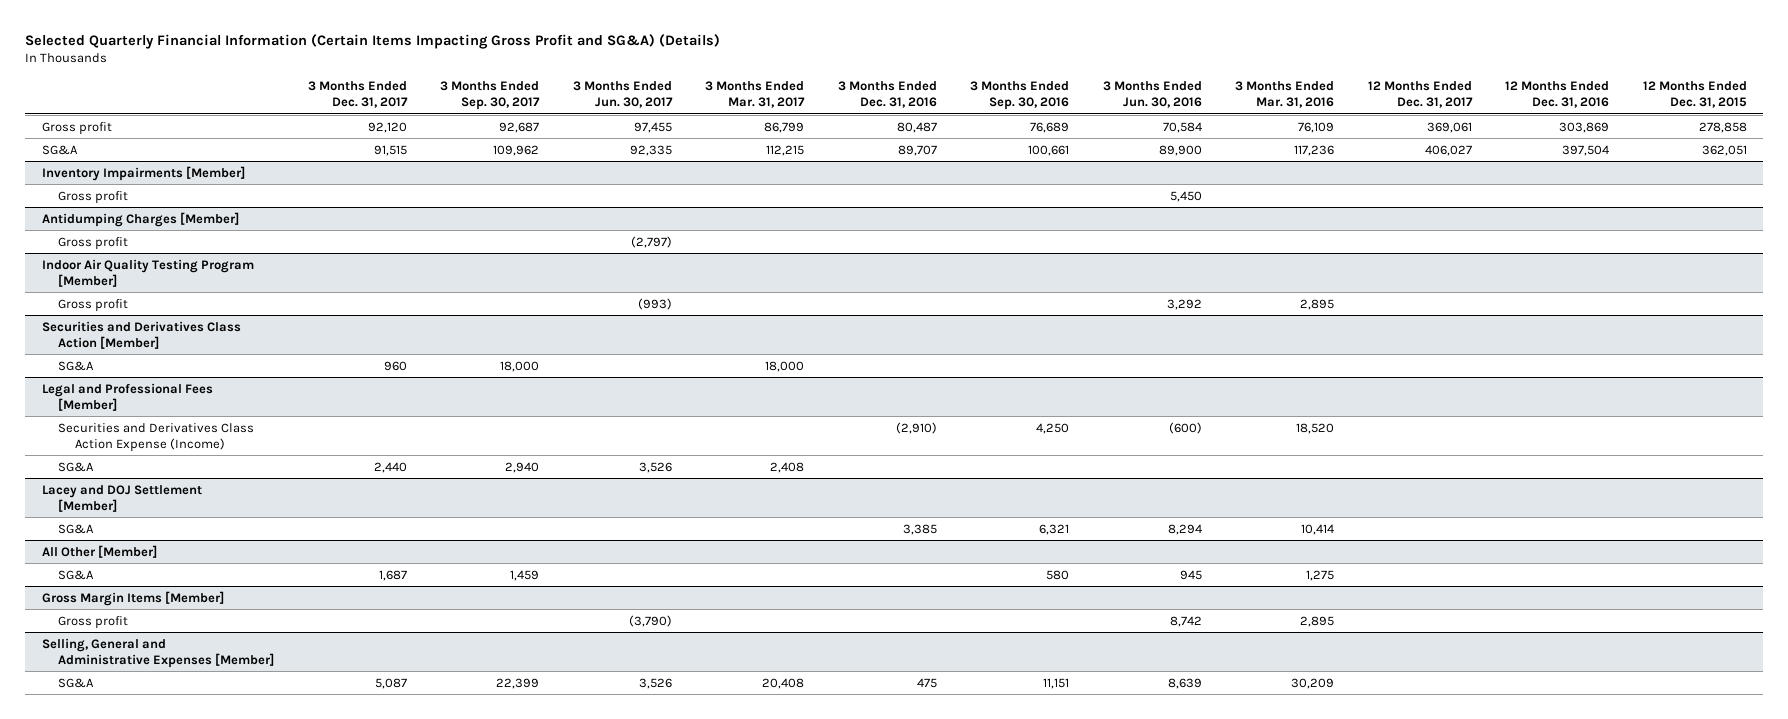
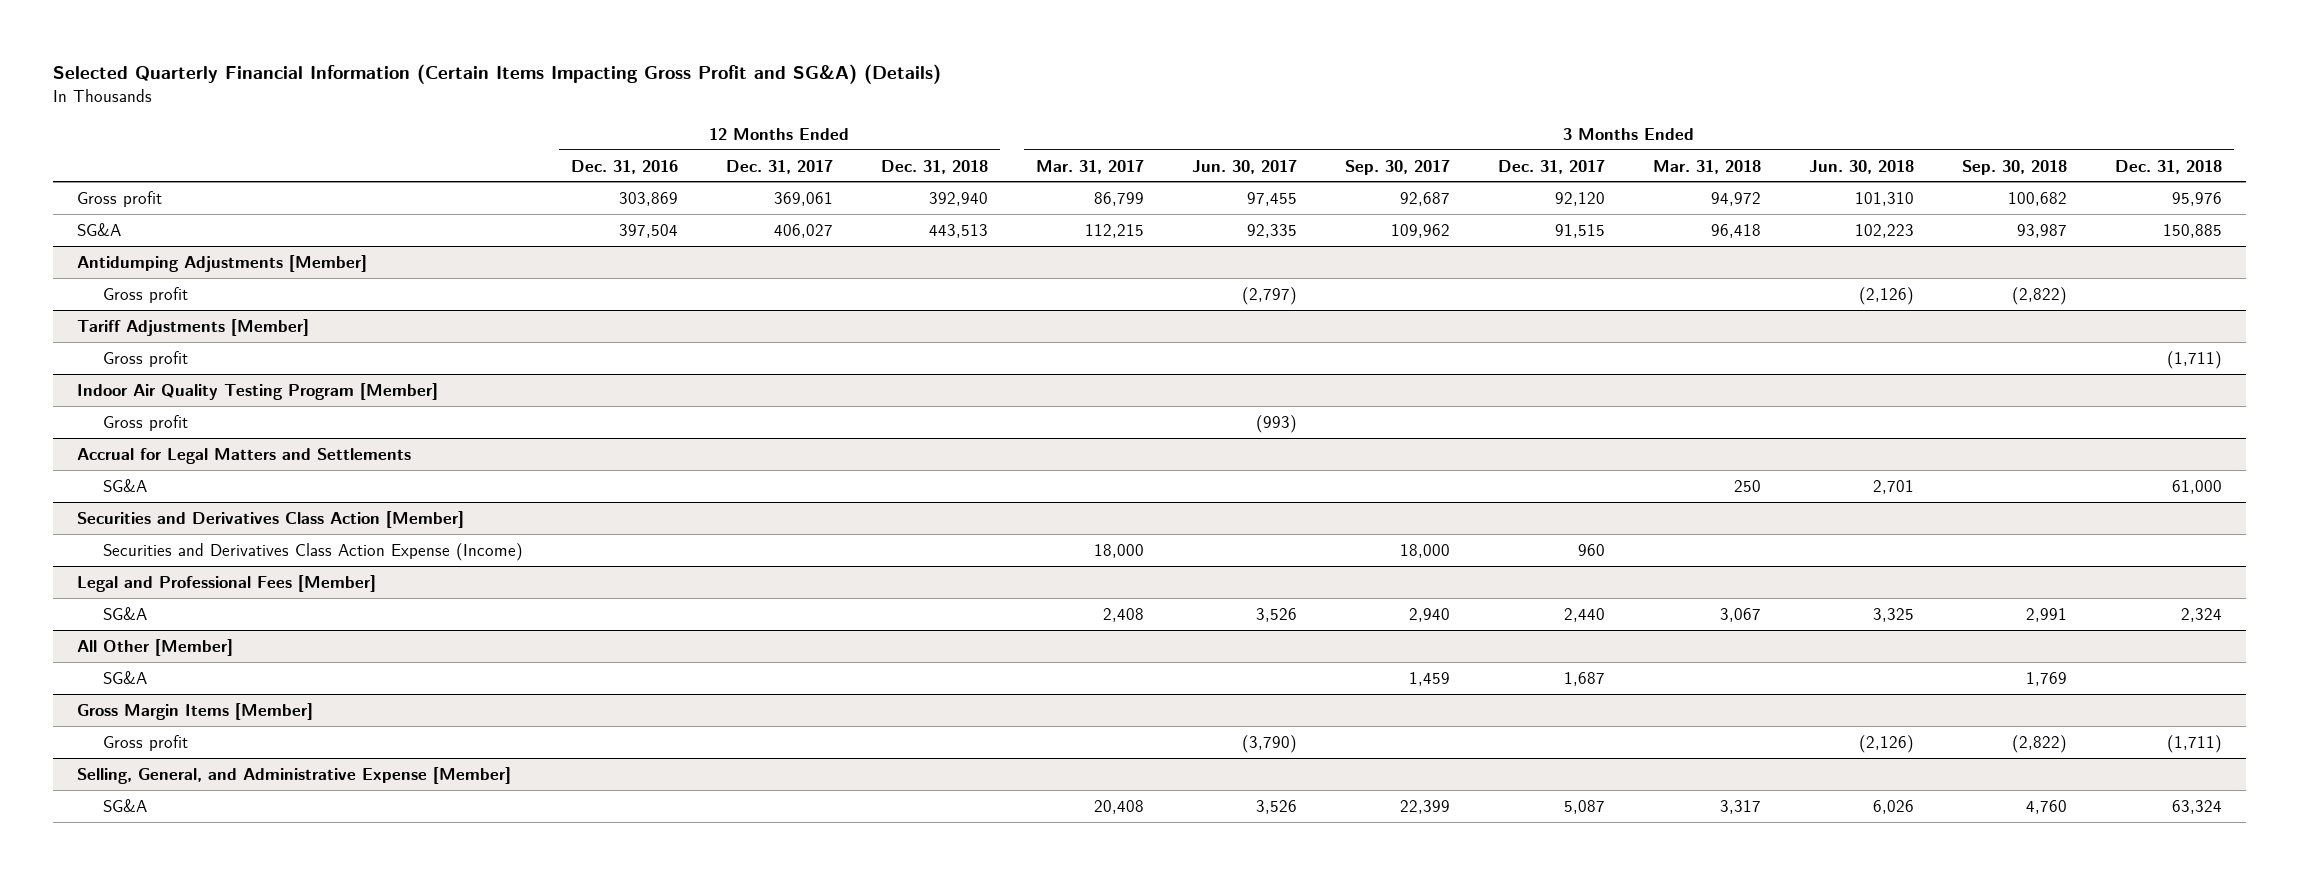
- | 3 Months Ended Dec. 31, 2017 | 3 Months Ended Sep. 30, 2017 | 3 Months Ended Jun. 30, 2017 | 3 Months Ended Mar. 31, 2017 | 3 Months Ended Dec. 31, 2016 | 3 Months Ended Sep. 30, 2016 | 3 Months Ended Jun. 30, 2016 | 3 Months Ended Mar. 31, 2016 | 12 Months Ended Dec. 31, 2017 | 12 Months Ended Dec. 31, 2016 | 12 Months Ended Dec. 31, 2015
+ | 12 Months Ended Dec. 31, 2016 | 12 Months Ended Dec. 31, 2017 | 12 Months Ended Dec. 31, 2018 | 3 Months Ended Mar. 31, 2017 | 3 Months Ended Jun. 30, 2017 | 3 Months Ended Sep. 30, 2017 | 3 Months Ended Dec. 31, 2017 | 3 Months Ended Mar. 31, 2018 | 3 Months Ended Jun. 30, 2018 | 3 Months Ended Sep. 30, 2018 | 3 Months Ended Dec. 31, 2018
- Inventory Impairments [Member]
- Gross profit | | | | | | | 5,450 | | | |
- Antidumping Charges [Member]
+ Antidumping Adjustments [Member]
+ Tariff Adjustments [Member]
+ Gross profit | | | | | | | | | | | (1,711)
+ Accrual for Legal Matters and Settlements
+ SG&A | | | | | | | | 250 | 2,701 | | 61,000
@ Securities and Derivatives Class Action [Member]
- SG&A | 960 | 18,000 | | 18,000 | | | | | | |
+ Securities and Derivatives Class Action Expense (Income) | | | | 18,000 | | 18,000 | 960 | | | |
@ Legal and Professional Fees [Member]
- Securities and Derivatives Class Action Expense (Income) | | | | | (2,910) | 4,250 | (600) | 18,520 | | |
- Lacey and DOJ Settlement [Member]
- SG&A | | | | | 3,385 | 6,321 | 8,294 | 10,414 | | |
- Selling, General and Administrative Expenses [Member]
+ Selling, General, and Administrative Expense [Member]

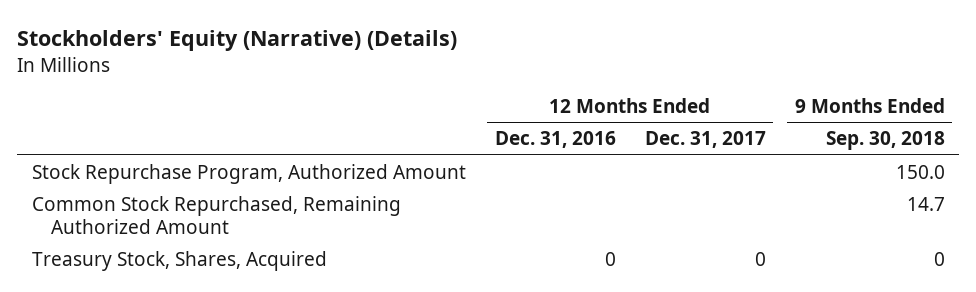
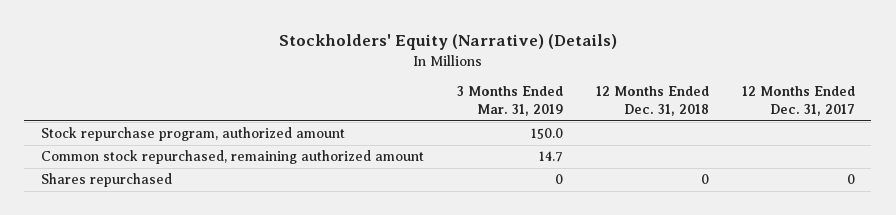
- | 12 Months Ended Dec. 31, 2016 | 12 Months Ended Dec. 31, 2017 | 9 Months Ended Sep. 30, 2018
+ | 3 Months Ended Mar. 31, 2019 | 12 Months Ended Dec. 31, 2018 | 12 Months Ended Dec. 31, 2017
- Stock Repurchase Program, Authorized Amount | | | 150.0
- Common Stock Repurchased, Remaining Authorized Amount | | | 14.7
- Treasury Stock, Shares, Acquired | 0 | 0 | 0
+ Stock repurchase program, authorized amount | 150.0 | |
+ Common stock repurchased, remaining authorized amount | 14.7 | |
+ Shares repurchased | 0 | 0 | 0

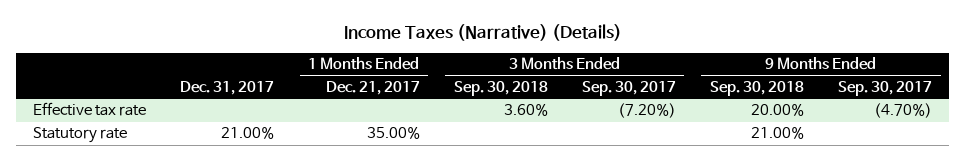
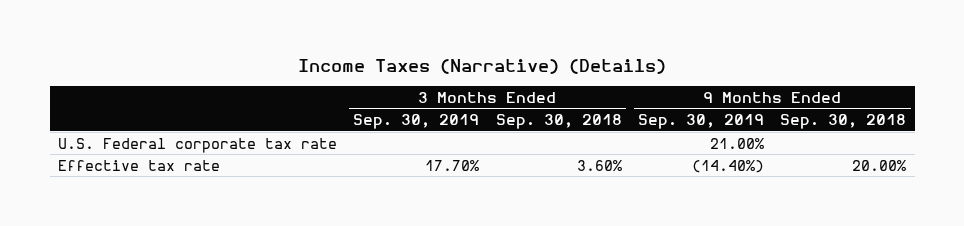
- | Dec. 31, 2017 | 1 Months Ended Dec. 21, 2017 | 3 Months Ended Sep. 30, 2018 | 3 Months Ended Sep. 30, 2017 | 9 Months Ended Sep. 30, 2018 | 9 Months Ended Sep. 30, 2017
+ | 3 Months Ended Sep. 30, 2019 | 3 Months Ended Sep. 30, 2018 | 9 Months Ended Sep. 30, 2019 | 9 Months Ended Sep. 30, 2018
+ U.S. Federal corporate tax rate | | | 21.00% |
- Statutory rate | 21.00% | 35.00% | | | 21.00% |

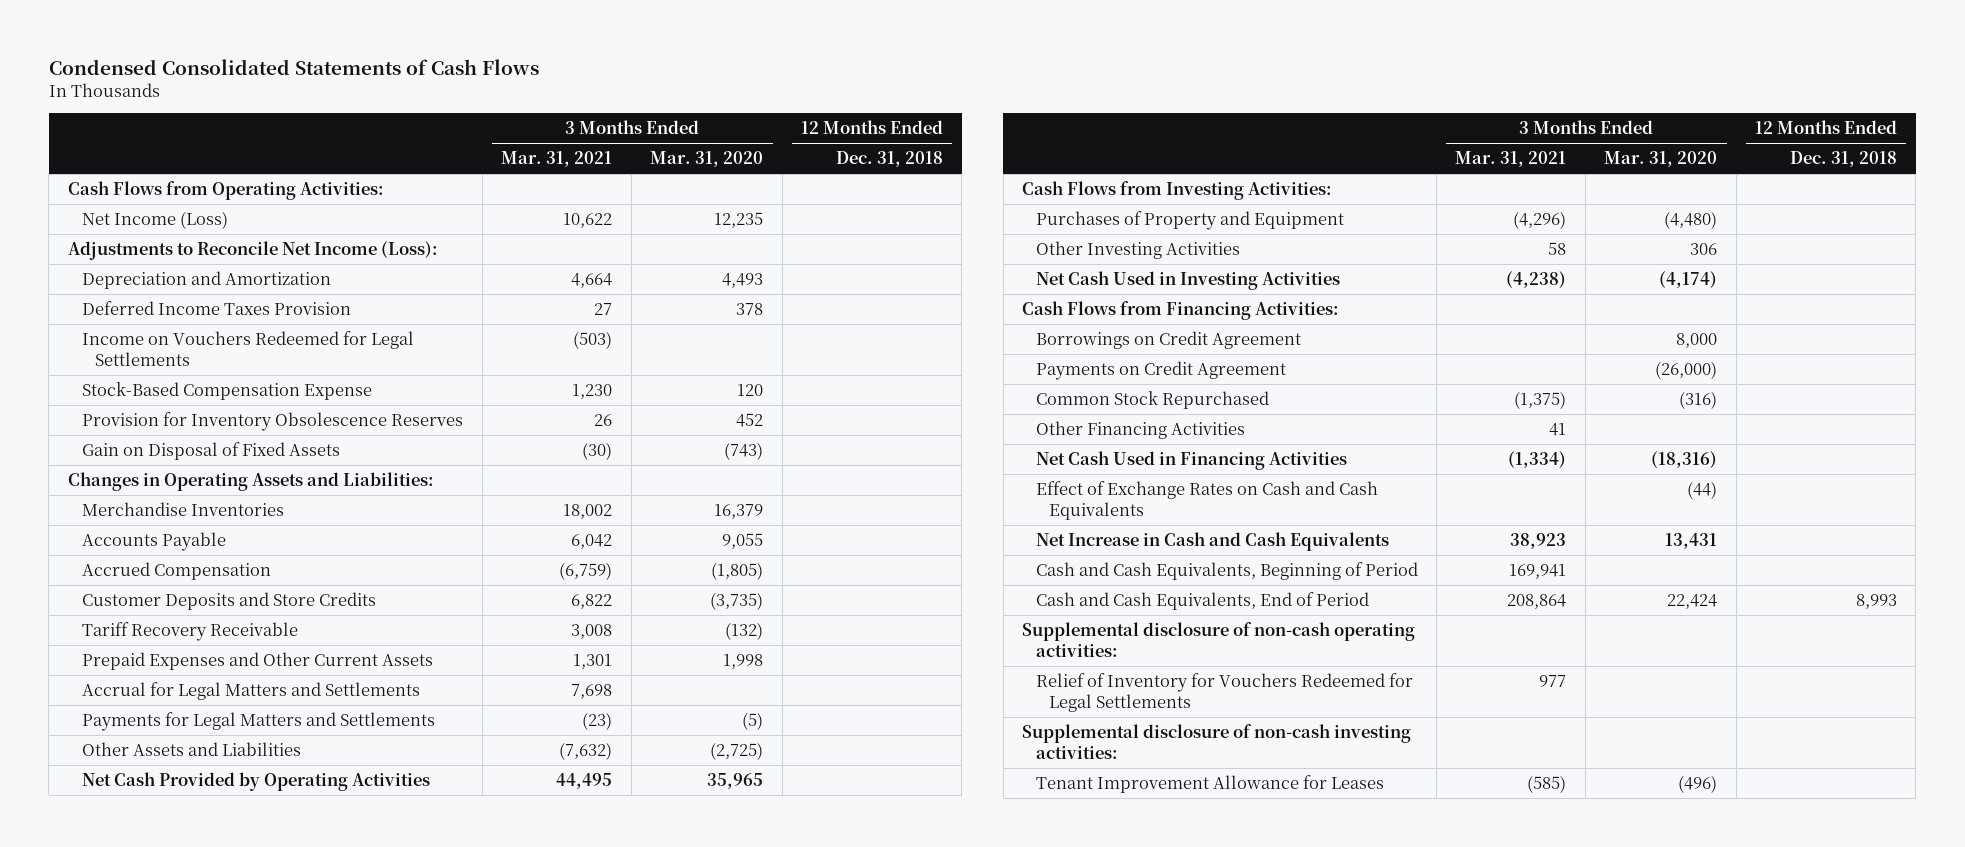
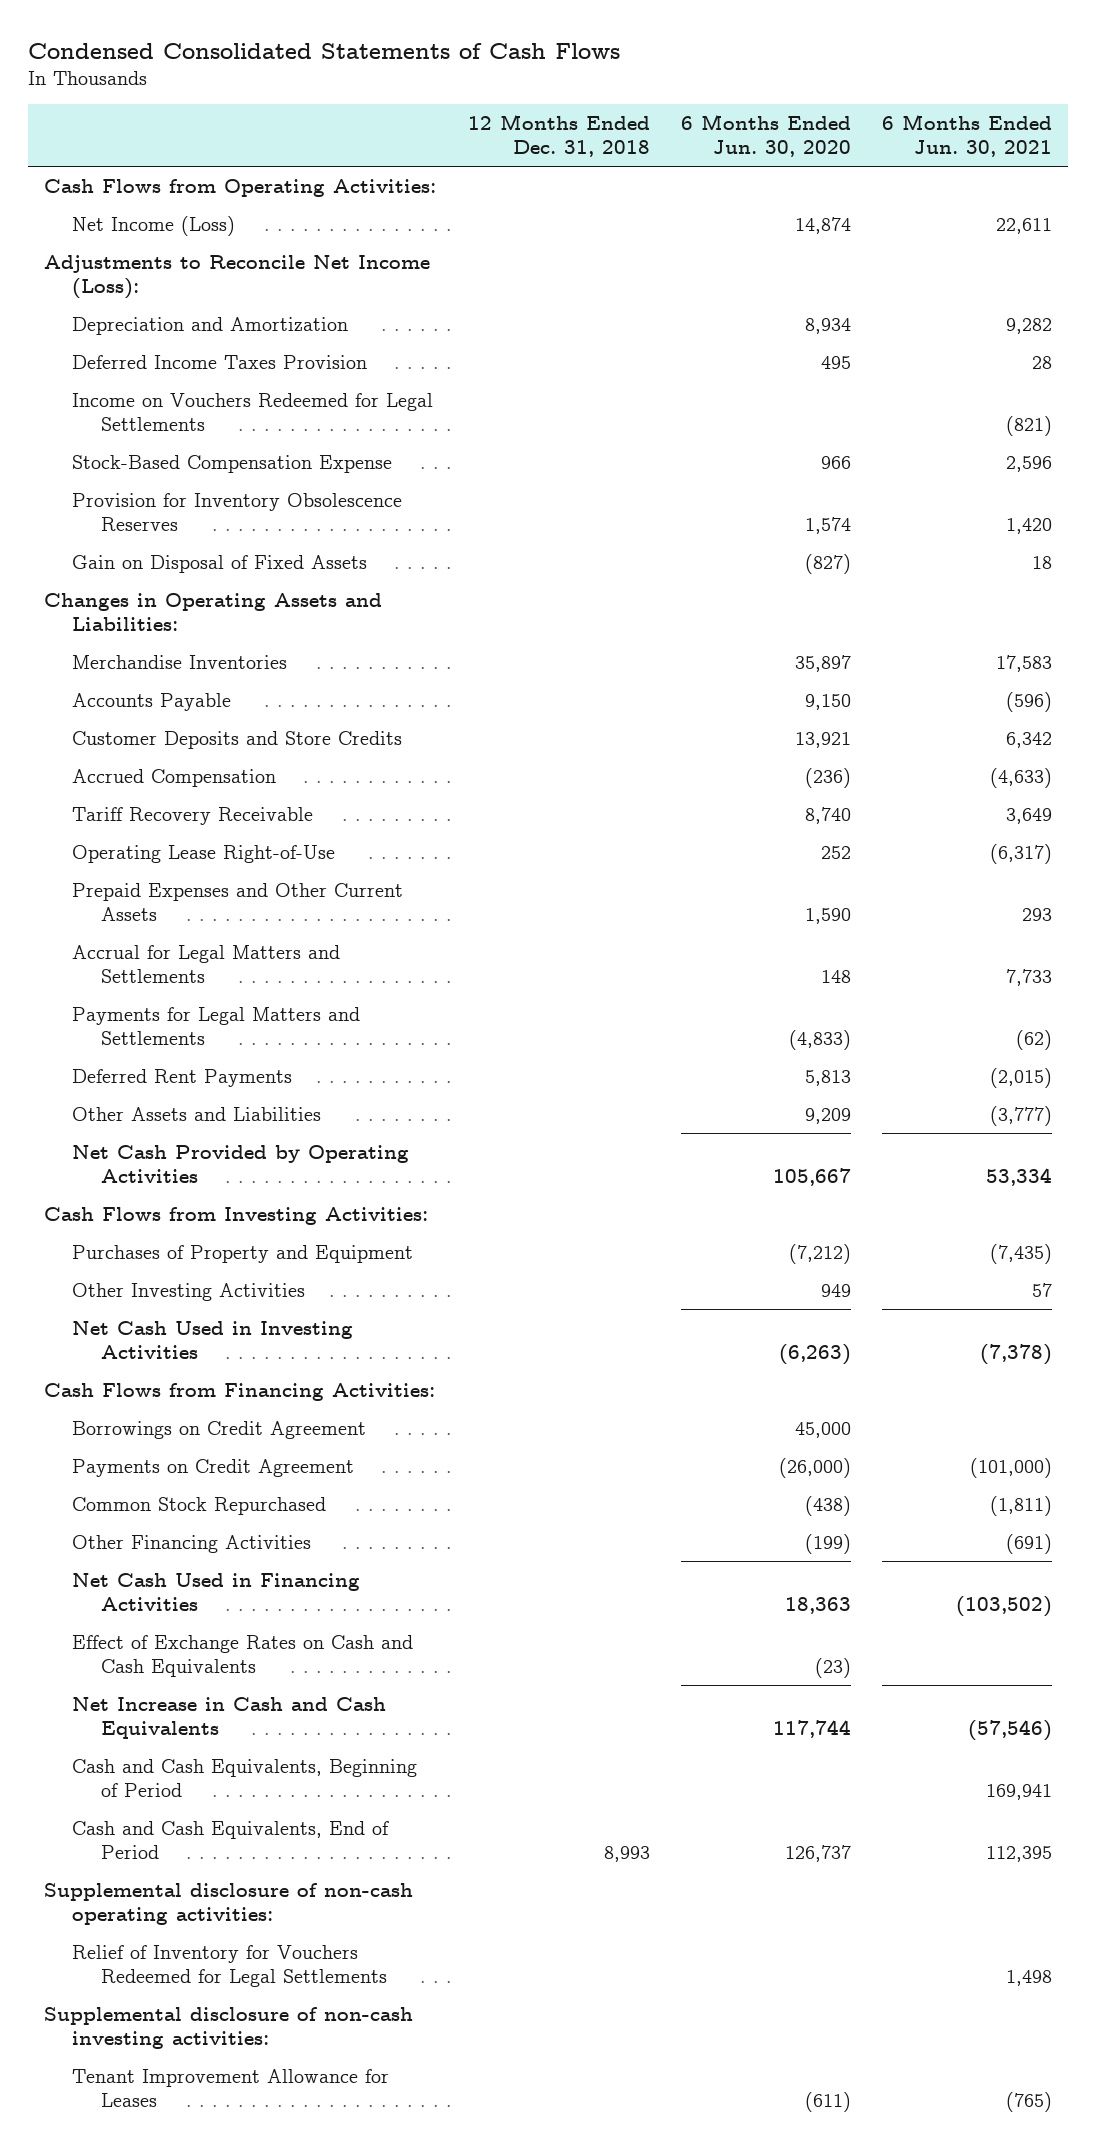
- | 3 Months Ended Mar. 31, 2021 | 3 Months Ended Mar. 31, 2020 | 12 Months Ended Dec. 31, 2018
+ | 12 Months Ended Dec. 31, 2018 | 6 Months Ended Jun. 30, 2020 | 6 Months Ended Jun. 30, 2021
moved down: Accrued Compensation | | (236) | (4,633)
+ Operating Lease Right-of-Use | | 252 | (6,317)
+ Deferred Rent Payments | | 5,813 | (2,015)

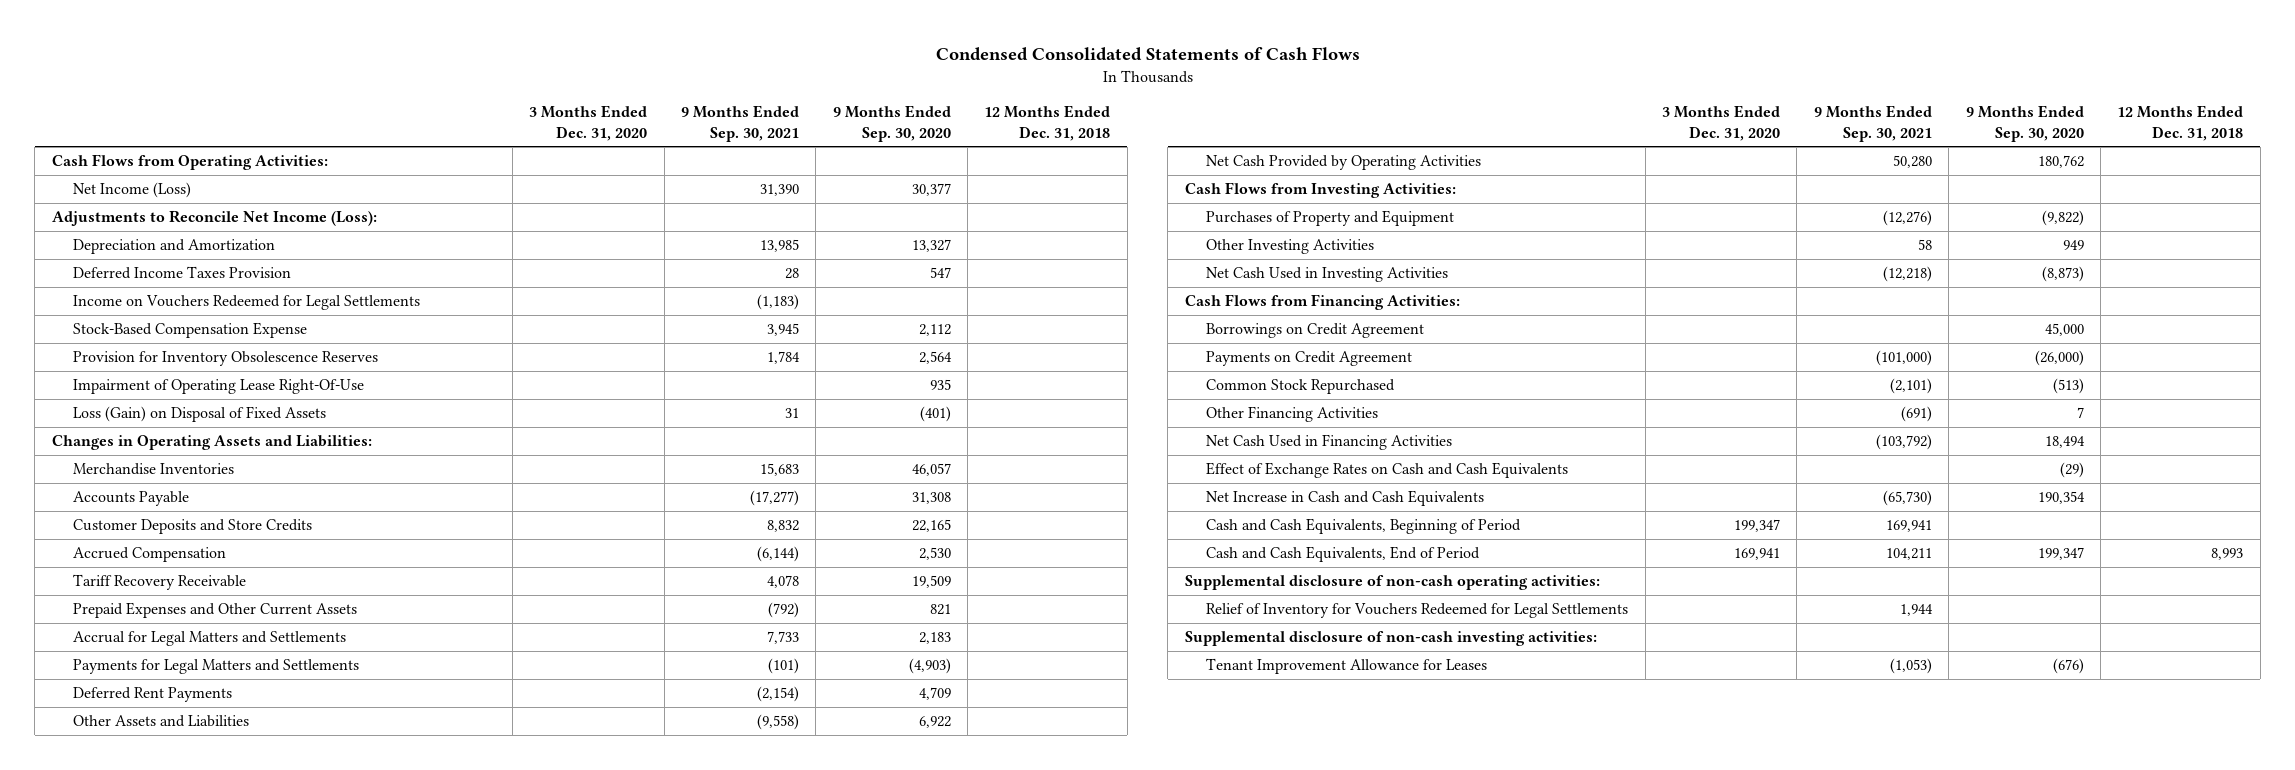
- | 12 Months Ended Dec. 31, 2018 | 6 Months Ended Jun. 30, 2020 | 6 Months Ended Jun. 30, 2021
+ | 3 Months Ended Dec. 31, 2020 | 9 Months Ended Sep. 30, 2021 | 9 Months Ended Sep. 30, 2020 | 12 Months Ended Dec. 31, 2018
- Gain on Disposal of Fixed Assets | | (827) | 18
+ Impairment of Operating Lease Right-Of-Use | | | 935 |
+ Loss (Gain) on Disposal of Fixed Assets | | 31 | (401) |
- Operating Lease Right-of-Use | | 252 | (6,317)

